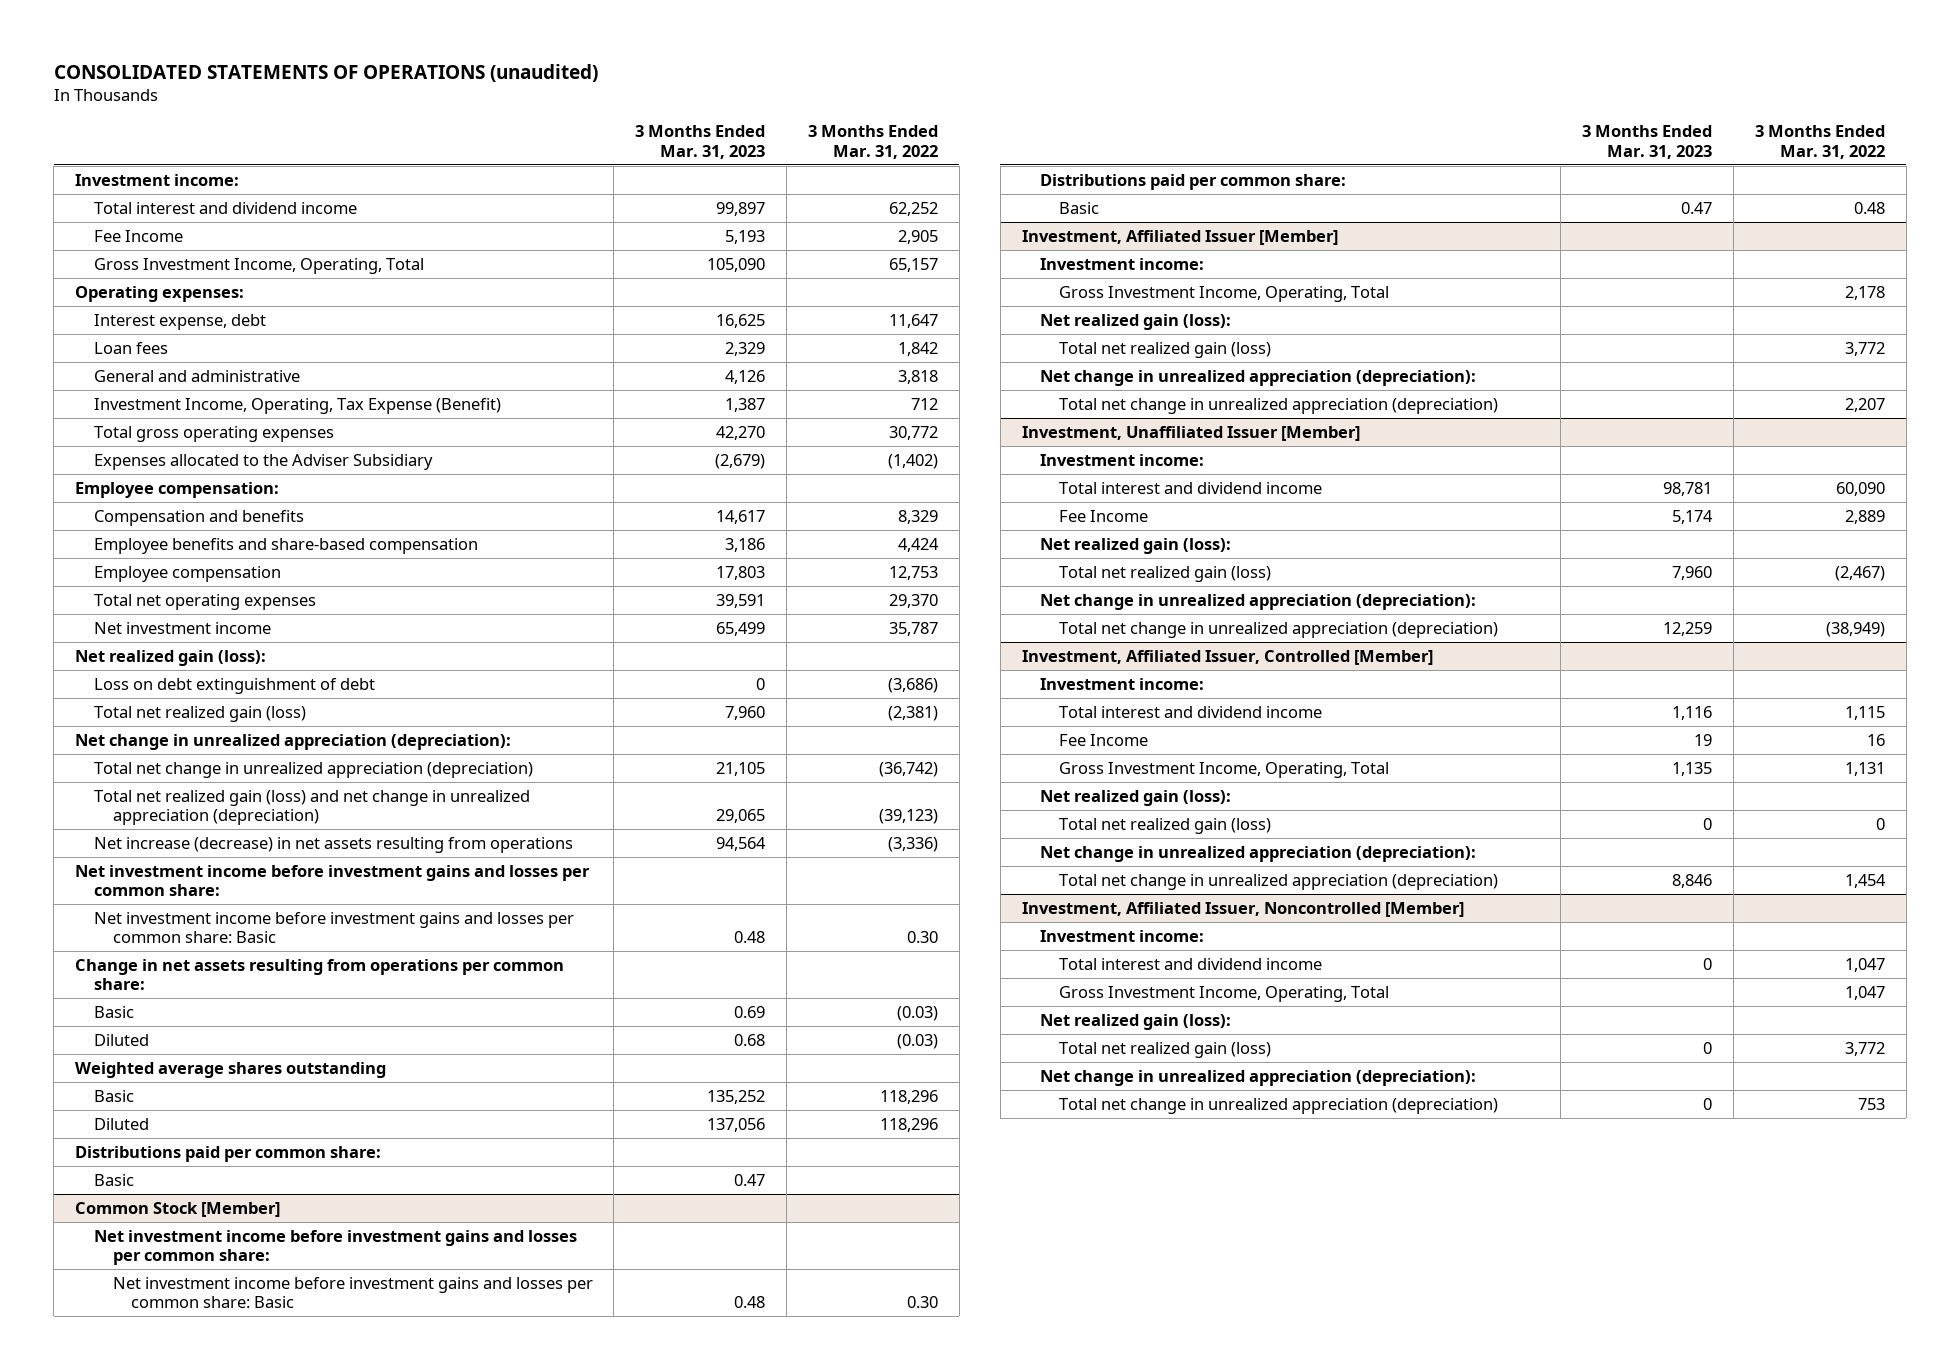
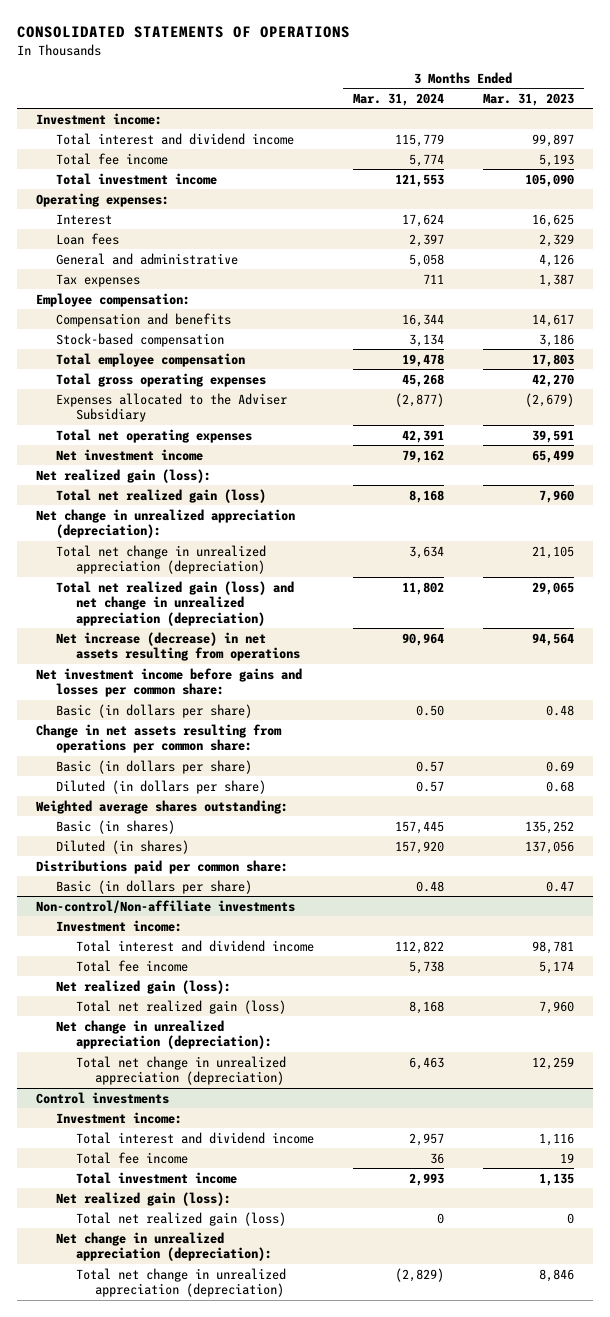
- CONSOLIDATED STATEMENTS OF OPERATIONS (unaudited)
+ CONSOLIDATED STATEMENTS OF OPERATIONS
- | 3 Months Ended Mar. 31, 2023 | 3 Months Ended Mar. 31, 2022
+ | 3 Months Ended Mar. 31, 2024 | 3 Months Ended Mar. 31, 2023
- Fee Income | 5,193 | 2,905
- Gross Investment Income, Operating, Total | 105,090 | 65,157
+ Total fee income | 5,774 | 5,193
+ Total investment income | 121,553 | 105,090
- Interest expense, debt | 16,625 | 11,647
+ Interest | 17,624 | 16,625
- Investment Income, Operating, Tax Expense (Benefit) | 1,387 | 712
+ Tax expenses | 711 | 1,387
- Employee benefits and share-based compensation | 3,186 | 4,424
- Employee compensation | 17,803 | 12,753
+ Stock-based compensation | 3,134 | 3,186
+ Total employee compensation | 19,478 | 17,803
moved down: Total gross operating expenses | 45,268 | 42,270
moved down: Expenses allocated to the Adviser Subsidiary | (2,877) | (2,679)
- Loss on debt extinguishment of debt | 0 | (3,686)
- Net investment income before investment gains and losses per common share:
- Net investment income before investment gains and losses per common share: Basic | 0.48 | 0.30
+ Net investment income before gains and losses per common share:
+ Basic (in dollars per share) | 0.50 | 0.48
- Basic | 0.69 | (0.03)
- Diluted | 0.68 | (0.03)
- Weighted average shares outstanding
- Basic | 135,252 | 118,296
- Diluted | 137,056 | 118,296
- Distributions paid per common share:
- Basic | 0.47 |
- Common Stock [Member]
- Net investment income before investment gains and losses per common share:
- Net investment income before investment gains and losses per common share: Basic | 0.48 | 0.30
+ Basic (in dollars per share) | 0.57 | 0.69
+ Diluted (in dollars per share) | 0.57 | 0.68
+ Weighted average shares outstanding:
+ Basic (in shares) | 157,445 | 135,252
+ Diluted (in shares) | 157,920 | 137,056
- Basic | 0.47 | 0.48
- Investment, Affiliated Issuer [Member]
- Investment income:
- Gross Investment Income, Operating, Total | | 2,178
- Net realized gain (loss):
- Total net realized gain (loss) | | 3,772
- Net change in unrealized appreciation (depreciation):
- Total net change in unrealized appreciation (depreciation) | | 2,207
- Investment, Unaffiliated Issuer [Member]
+ Basic (in dollars per share) | 0.48 | 0.47
+ Non-control/Non-affiliate investments
- Fee Income | 5,174 | 2,889
+ Total fee income | 5,738 | 5,174
- Investment, Affiliated Issuer, Controlled [Member]
+ Control investments
- Fee Income | 19 | 16
- Gross Investment Income, Operating, Total | 1,135 | 1,131
+ Total fee income | 36 | 19
+ Total investment income | 2,993 | 1,135
- Investment, Affiliated Issuer, Noncontrolled [Member]
- Investment income:
- Total interest and dividend income | 0 | 1,047
- Gross Investment Income, Operating, Total | | 1,047
- Net realized gain (loss):
- Total net realized gain (loss) | 0 | 3,772
- Net change in unrealized appreciation (depreciation):
- Total net change in unrealized appreciation (depreciation) | 0 | 753

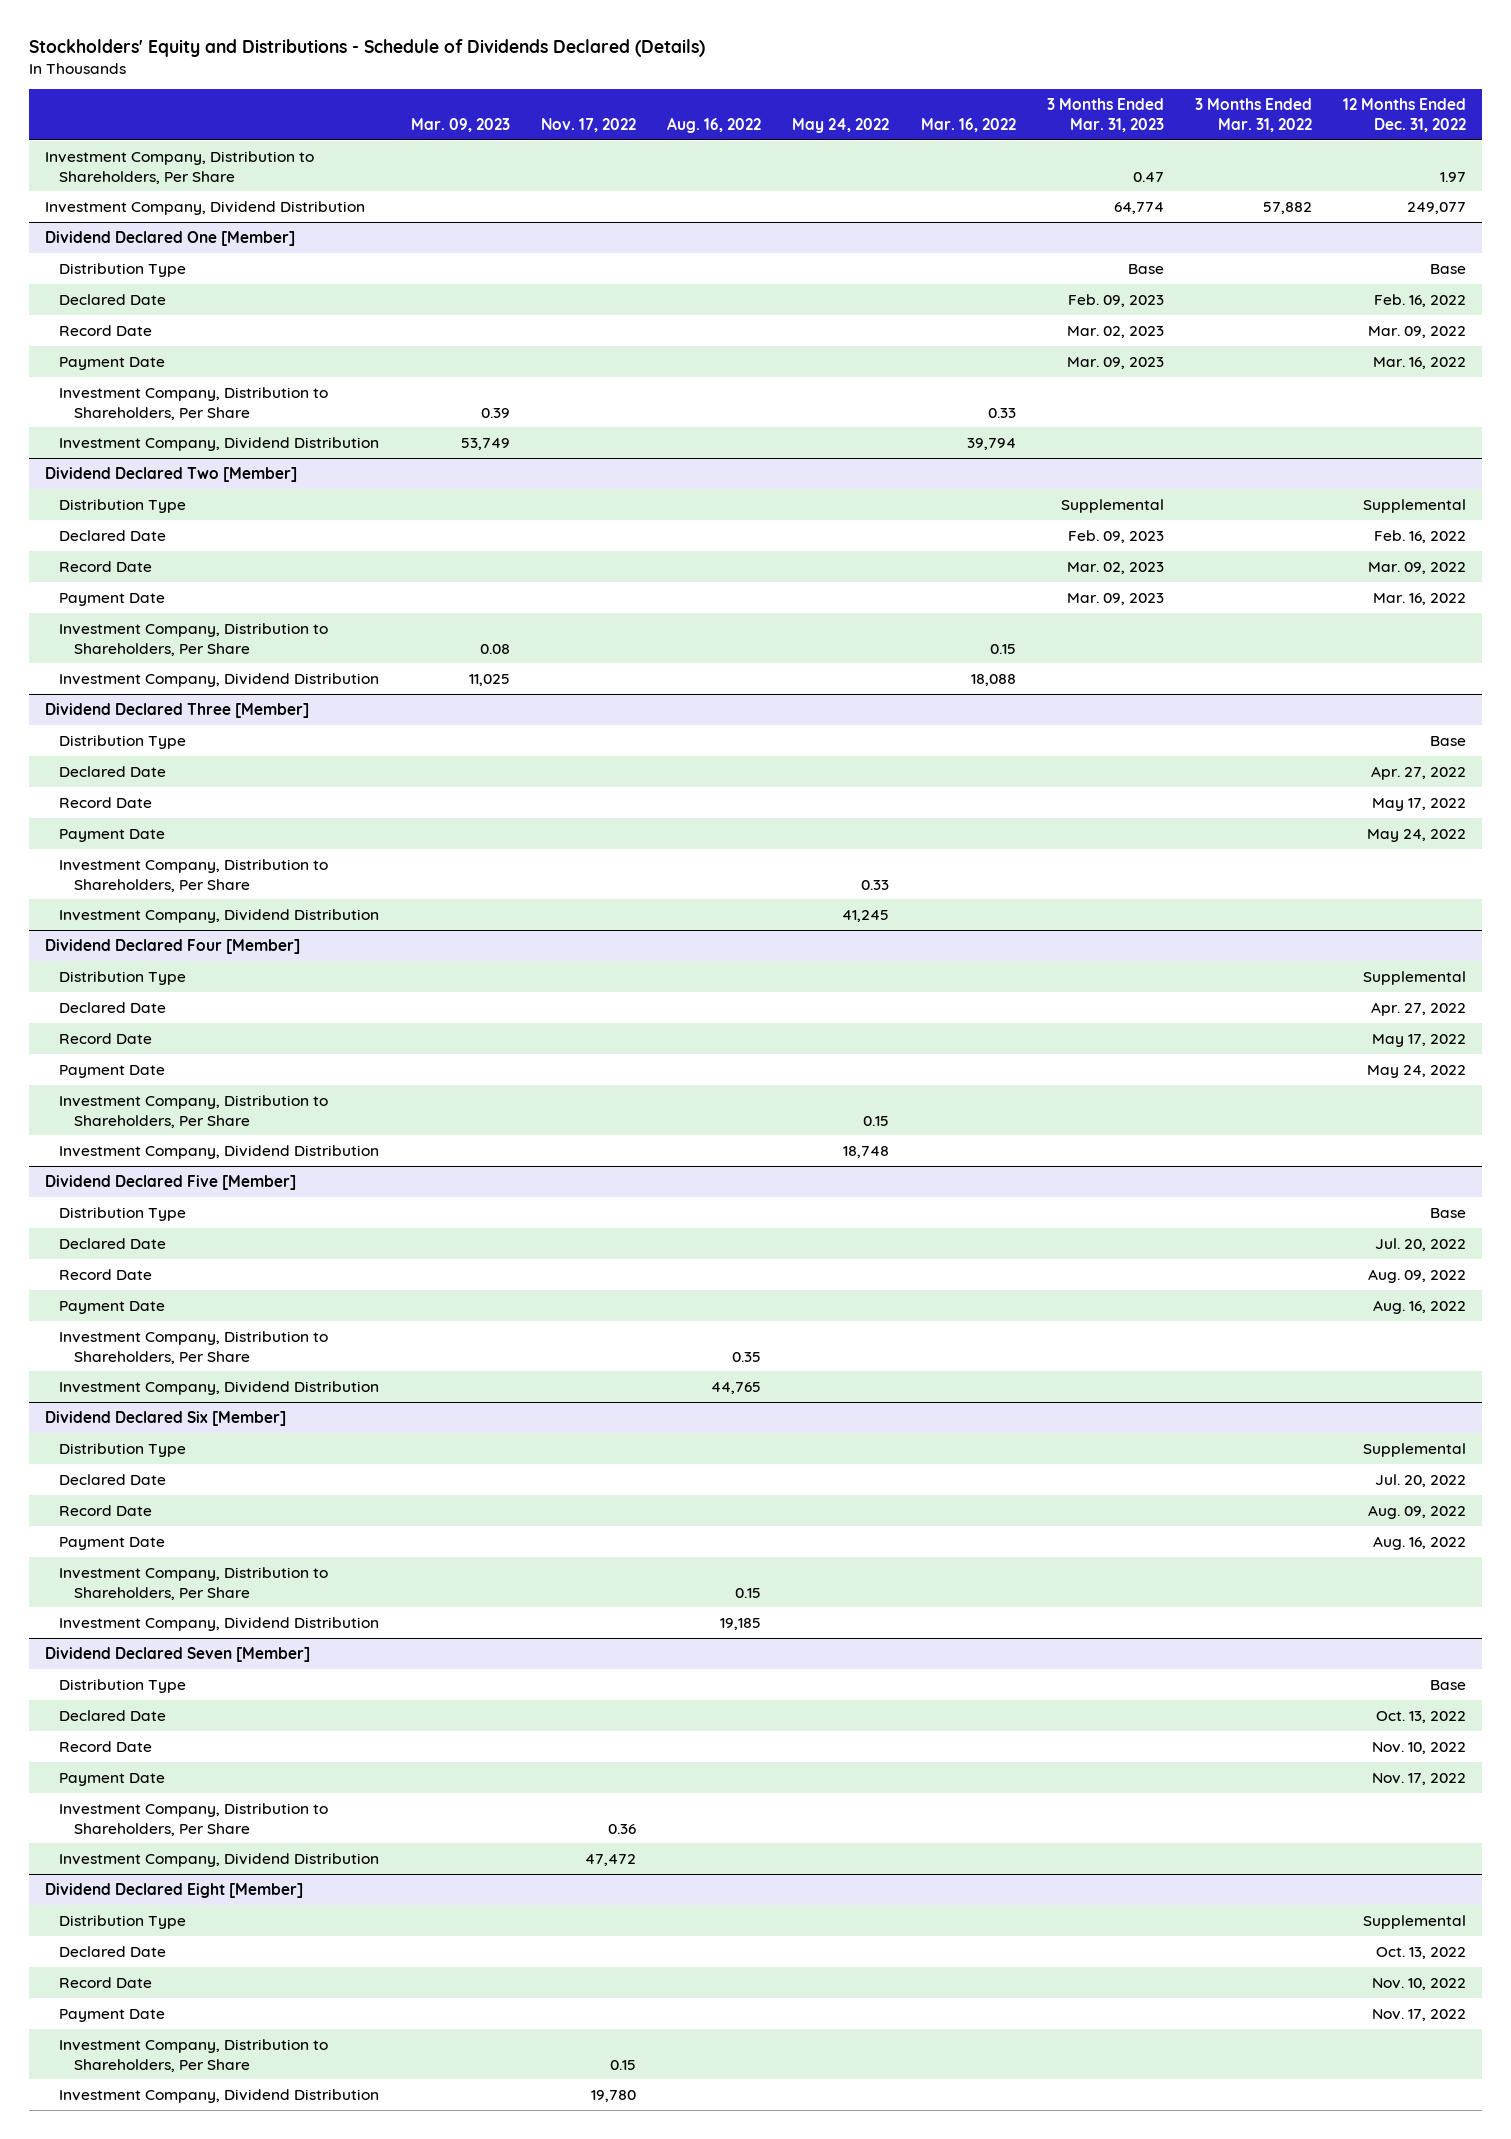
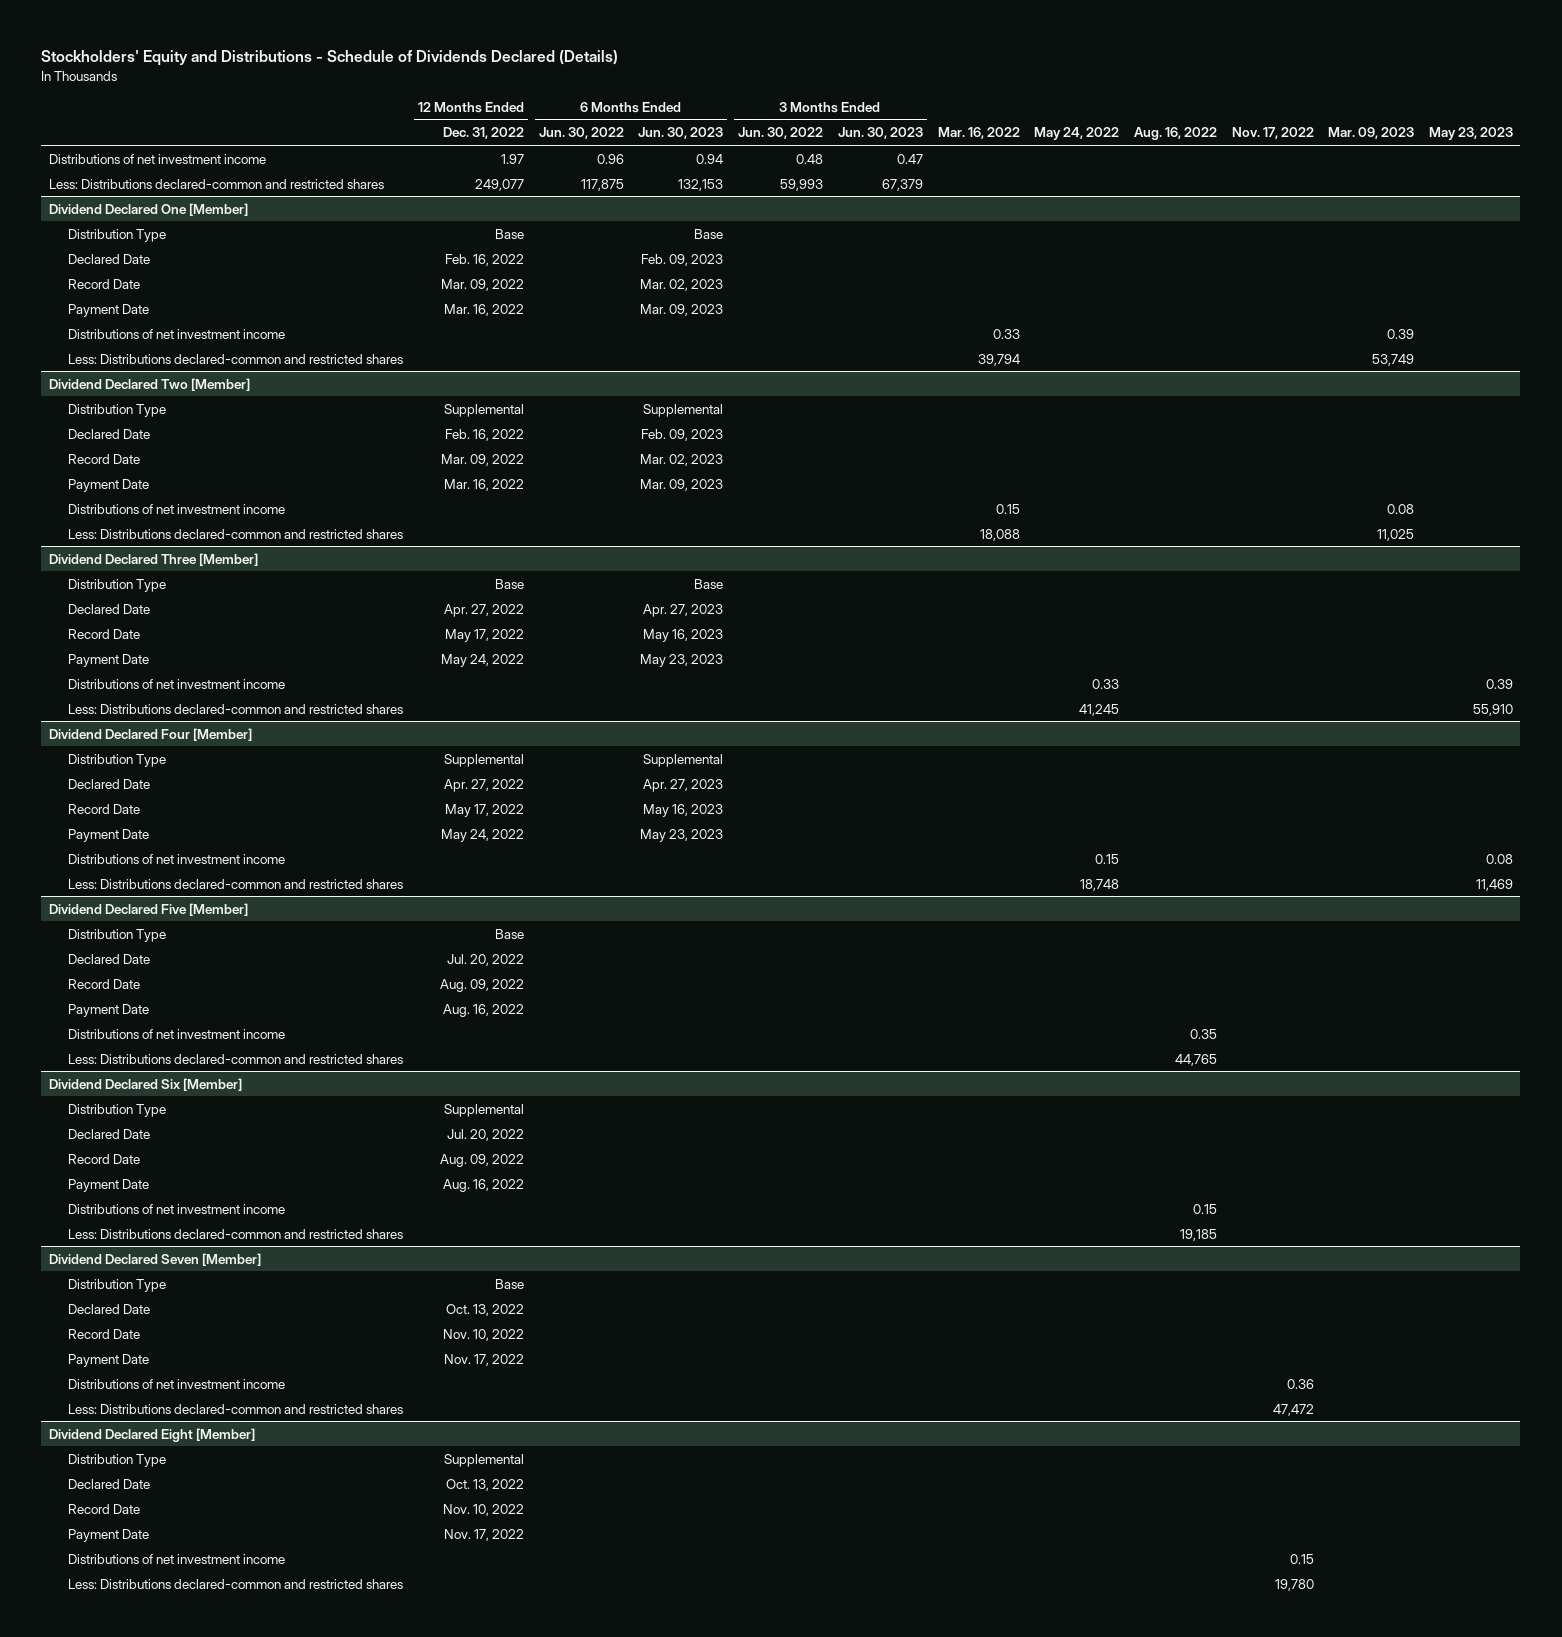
- | Mar. 09, 2023 | Nov. 17, 2022 | Aug. 16, 2022 | May 24, 2022 | Mar. 16, 2022 | 3 Months Ended Mar. 31, 2023 | 3 Months Ended Mar. 31, 2022 | 12 Months Ended Dec. 31, 2022
+ | 12 Months Ended Dec. 31, 2022 | 6 Months Ended Jun. 30, 2022 | 6 Months Ended Jun. 30, 2023 | 3 Months Ended Jun. 30, 2022 | 3 Months Ended Jun. 30, 2023 | Mar. 16, 2022 | May 24, 2022 | Aug. 16, 2022 | Nov. 17, 2022 | Mar. 09, 2023 | May 23, 2023
- Investment Company, Distribution to Shareholders, Per Share | | | | | | 0.47 | | 1.97
- Investment Company, Dividend Distribution | | | | | | 64,774 | 57,882 | 249,077
+ Distributions of net investment income | 1.97 | 0.96 | 0.94 | 0.48 | 0.47 | | | | | |
+ Less: Distributions declared-common and restricted shares | 249,077 | 117,875 | 132,153 | 59,993 | 67,379 | | | | | |
@ Dividend Declared One [Member]
- Investment Company, Distribution to Shareholders, Per Share | 0.39 | | | | 0.33 | | |
- Investment Company, Dividend Distribution | 53,749 | | | | 39,794 | | |
+ Distributions of net investment income | | | | | | 0.33 | | | | 0.39 |
+ Less: Distributions declared-common and restricted shares | | | | | | 39,794 | | | | 53,749 |
@ Dividend Declared Two [Member]
- Investment Company, Distribution to Shareholders, Per Share | 0.08 | | | | 0.15 | | |
- Investment Company, Dividend Distribution | 11,025 | | | | 18,088 | | |
+ Distributions of net investment income | | | | | | 0.15 | | | | 0.08 |
+ Less: Distributions declared-common and restricted shares | | | | | | 18,088 | | | | 11,025 |
@ Dividend Declared Three [Member]
- Investment Company, Distribution to Shareholders, Per Share | | | | 0.33 | | | |
- Investment Company, Dividend Distribution | | | | 41,245 | | | |
+ Distributions of net investment income | | | | | | | 0.33 | | | | 0.39
+ Less: Distributions declared-common and restricted shares | | | | | | | 41,245 | | | | 55,910
@ Dividend Declared Four [Member]
- Investment Company, Distribution to Shareholders, Per Share | | | | 0.15 | | | |
- Investment Company, Dividend Distribution | | | | 18,748 | | | |
+ Distributions of net investment income | | | | | | | 0.15 | | | | 0.08
+ Less: Distributions declared-common and restricted shares | | | | | | | 18,748 | | | | 11,469
@ Dividend Declared Five [Member]
- Investment Company, Distribution to Shareholders, Per Share | | | 0.35 | | | | |
- Investment Company, Dividend Distribution | | | 44,765 | | | | |
+ Distributions of net investment income | | | | | | | | 0.35 | | |
+ Less: Distributions declared-common and restricted shares | | | | | | | | 44,765 | | |
@ Dividend Declared Six [Member]
- Investment Company, Distribution to Shareholders, Per Share | | | 0.15 | | | | |
- Investment Company, Dividend Distribution | | | 19,185 | | | | |
+ Distributions of net investment income | | | | | | | | 0.15 | | |
+ Less: Distributions declared-common and restricted shares | | | | | | | | 19,185 | | |
@ Dividend Declared Seven [Member]
- Investment Company, Distribution to Shareholders, Per Share | | 0.36 | | | | | |
- Investment Company, Dividend Distribution | | 47,472 | | | | | |
+ Distributions of net investment income | | | | | | | | | 0.36 | |
+ Less: Distributions declared-common and restricted shares | | | | | | | | | 47,472 | |
@ Dividend Declared Eight [Member]
- Investment Company, Distribution to Shareholders, Per Share | | 0.15 | | | | | |
- Investment Company, Dividend Distribution | | 19,780 | | | | | |
+ Distributions of net investment income | | | | | | | | | 0.15 | |
+ Less: Distributions declared-common and restricted shares | | | | | | | | | 19,780 | |

